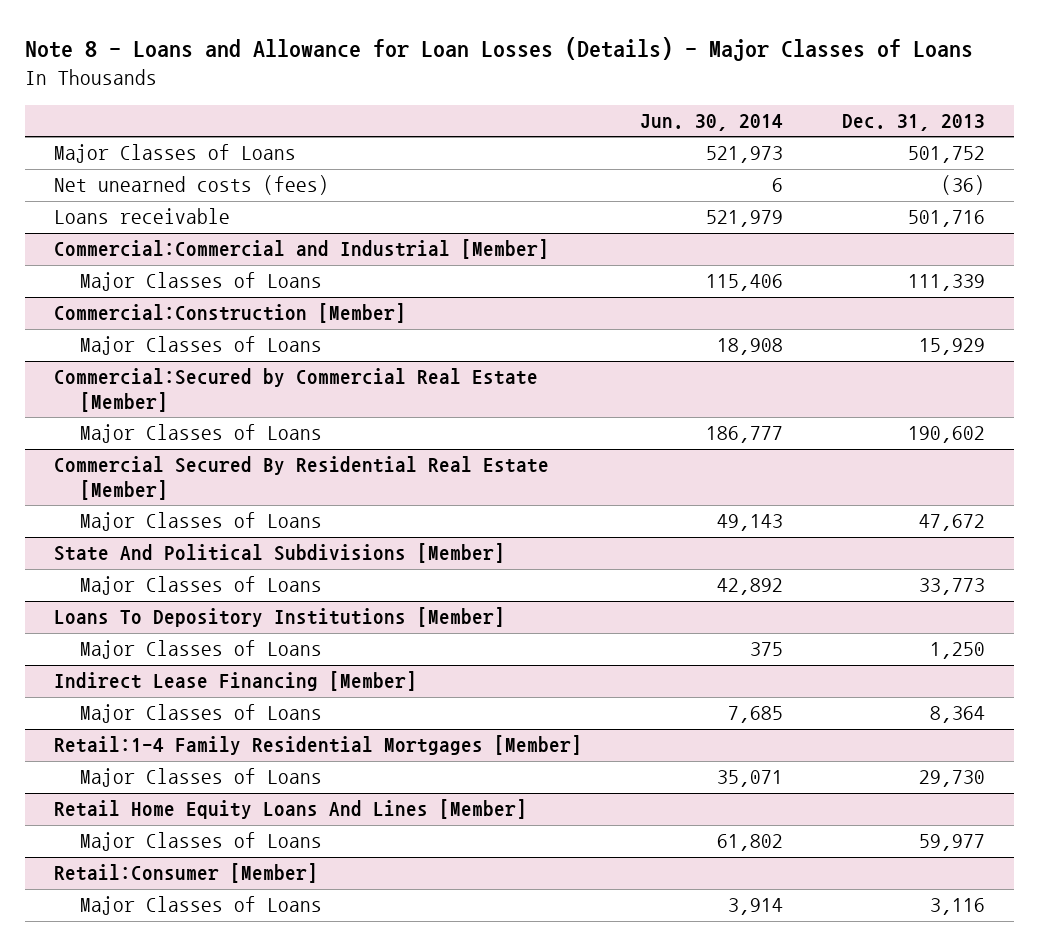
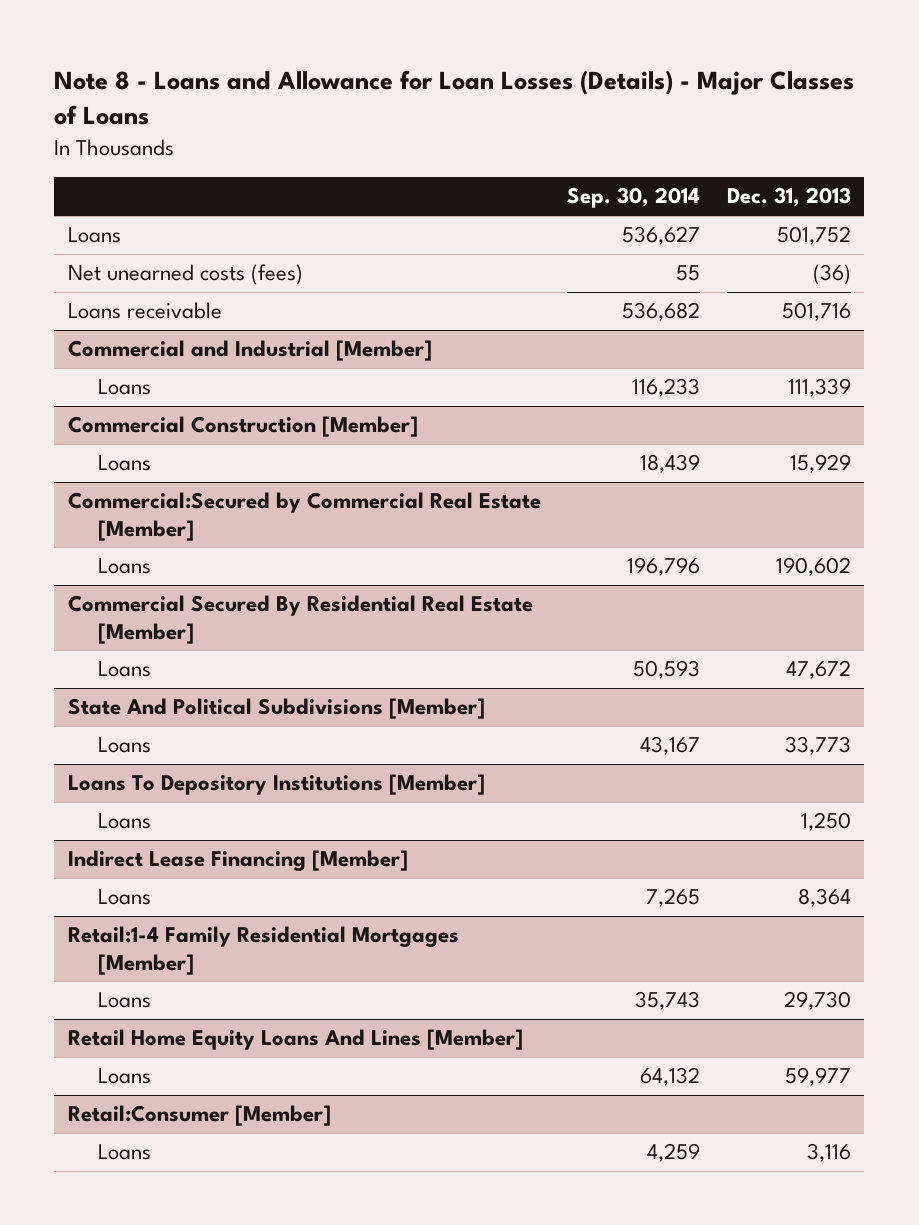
- | Jun. 30, 2014 | Dec. 31, 2013
+ | Sep. 30, 2014 | Dec. 31, 2013
- Major Classes of Loans | 521,973 | 501,752
+ Loans | 536,627 | 501,752
- Commercial:Commercial and Industrial [Member]
- Major Classes of Loans | 115,406 | 111,339
- Commercial:Construction [Member]
- Major Classes of Loans | 18,908 | 15,929
+ Commercial and Industrial [Member]
+ Loans | 116,233 | 111,339
+ Commercial Construction [Member]
+ Loans | 18,439 | 15,929
@ Commercial:Secured by Commercial Real Estate [Member]
- Major Classes of Loans | 186,777 | 190,602
+ Loans | 196,796 | 190,602
@ Commercial Secured By Residential Real Estate [Member]
- Major Classes of Loans | 49,143 | 47,672
+ Loans | 50,593 | 47,672
@ State And Political Subdivisions [Member]
- Major Classes of Loans | 42,892 | 33,773
+ Loans | 43,167 | 33,773
@ Loans To Depository Institutions [Member]
- Major Classes of Loans | 375 | 1,250
+ Loans | | 1,250
@ Indirect Lease Financing [Member]
- Major Classes of Loans | 7,685 | 8,364
+ Loans | 7,265 | 8,364
@ Retail:1-4 Family Residential Mortgages [Member]
- Major Classes of Loans | 35,071 | 29,730
+ Loans | 35,743 | 29,730
@ Retail Home Equity Loans And Lines [Member]
- Major Classes of Loans | 61,802 | 59,977
+ Loans | 64,132 | 59,977
@ Retail:Consumer [Member]
- Major Classes of Loans | 3,914 | 3,116
+ Loans | 4,259 | 3,116

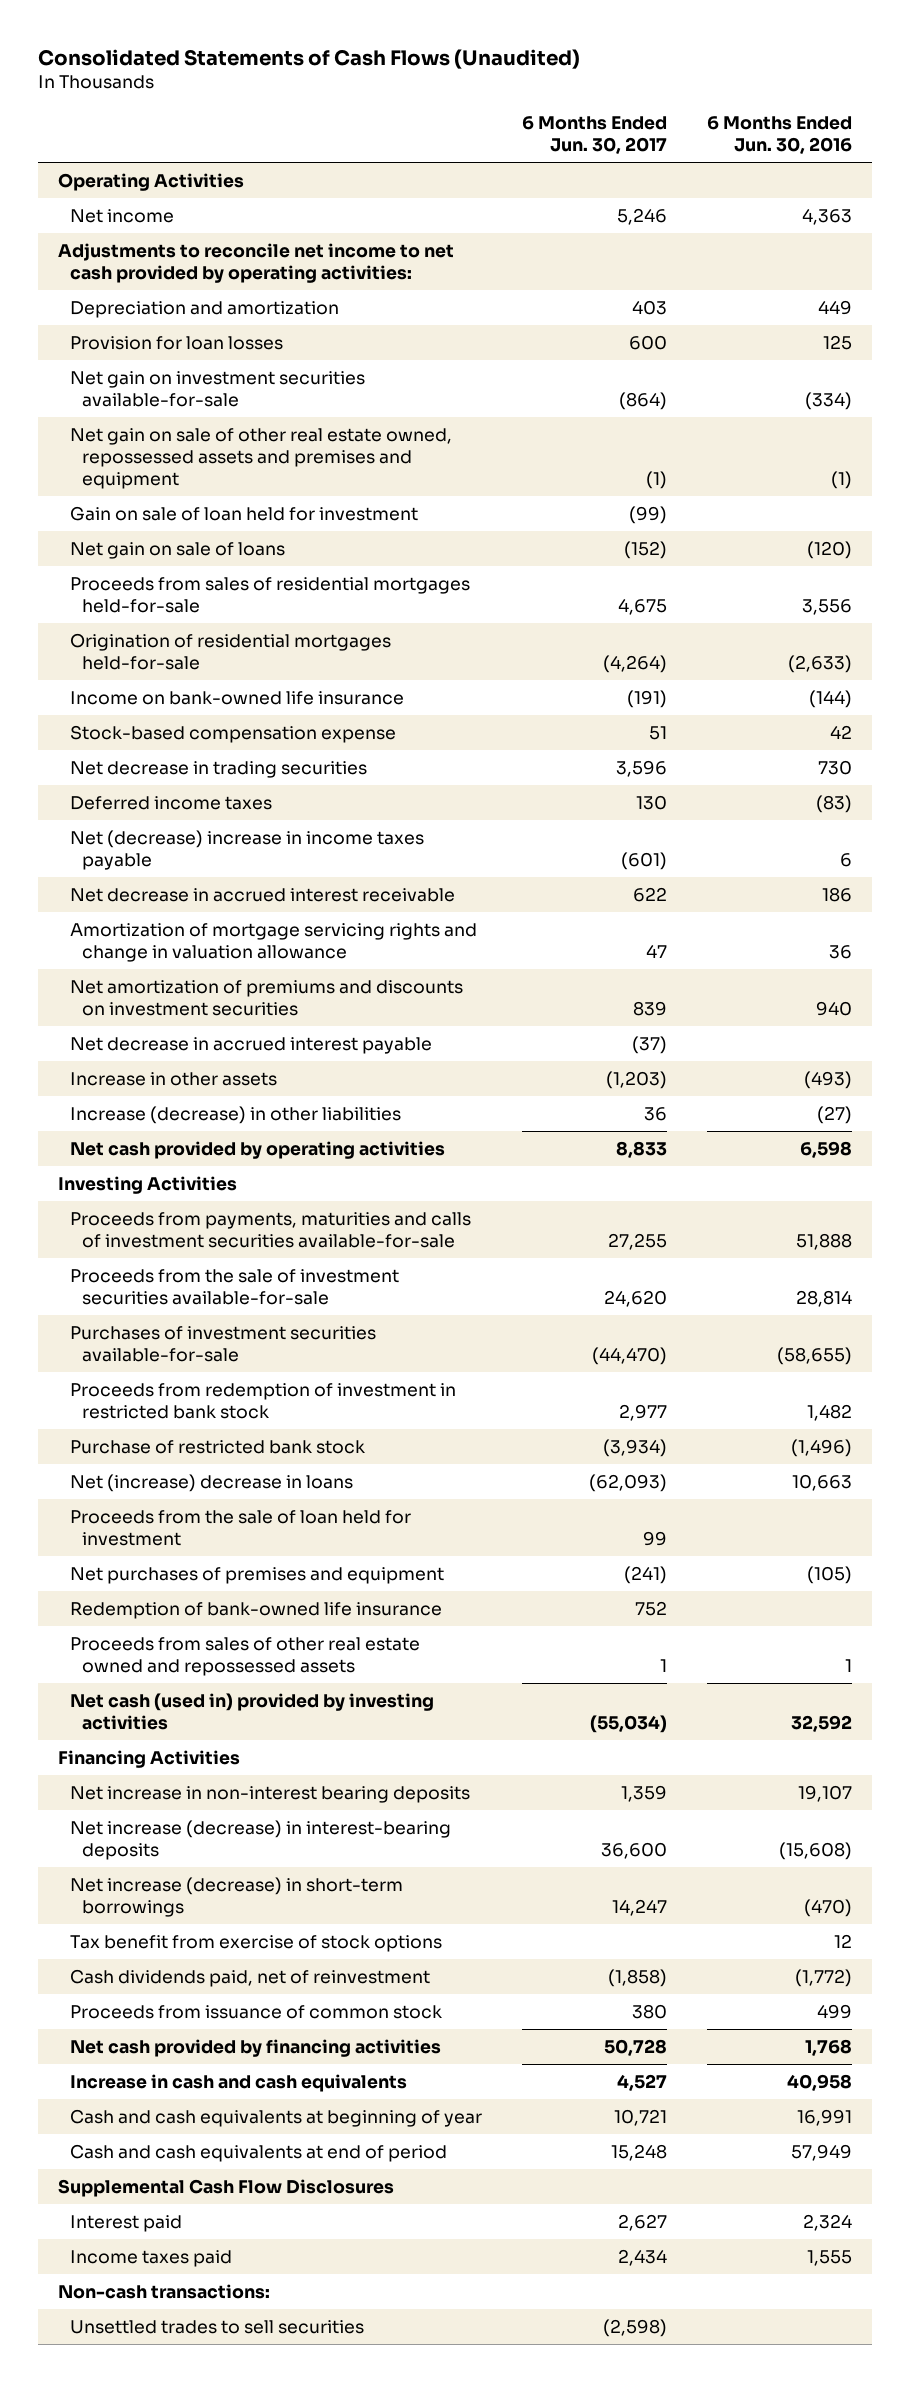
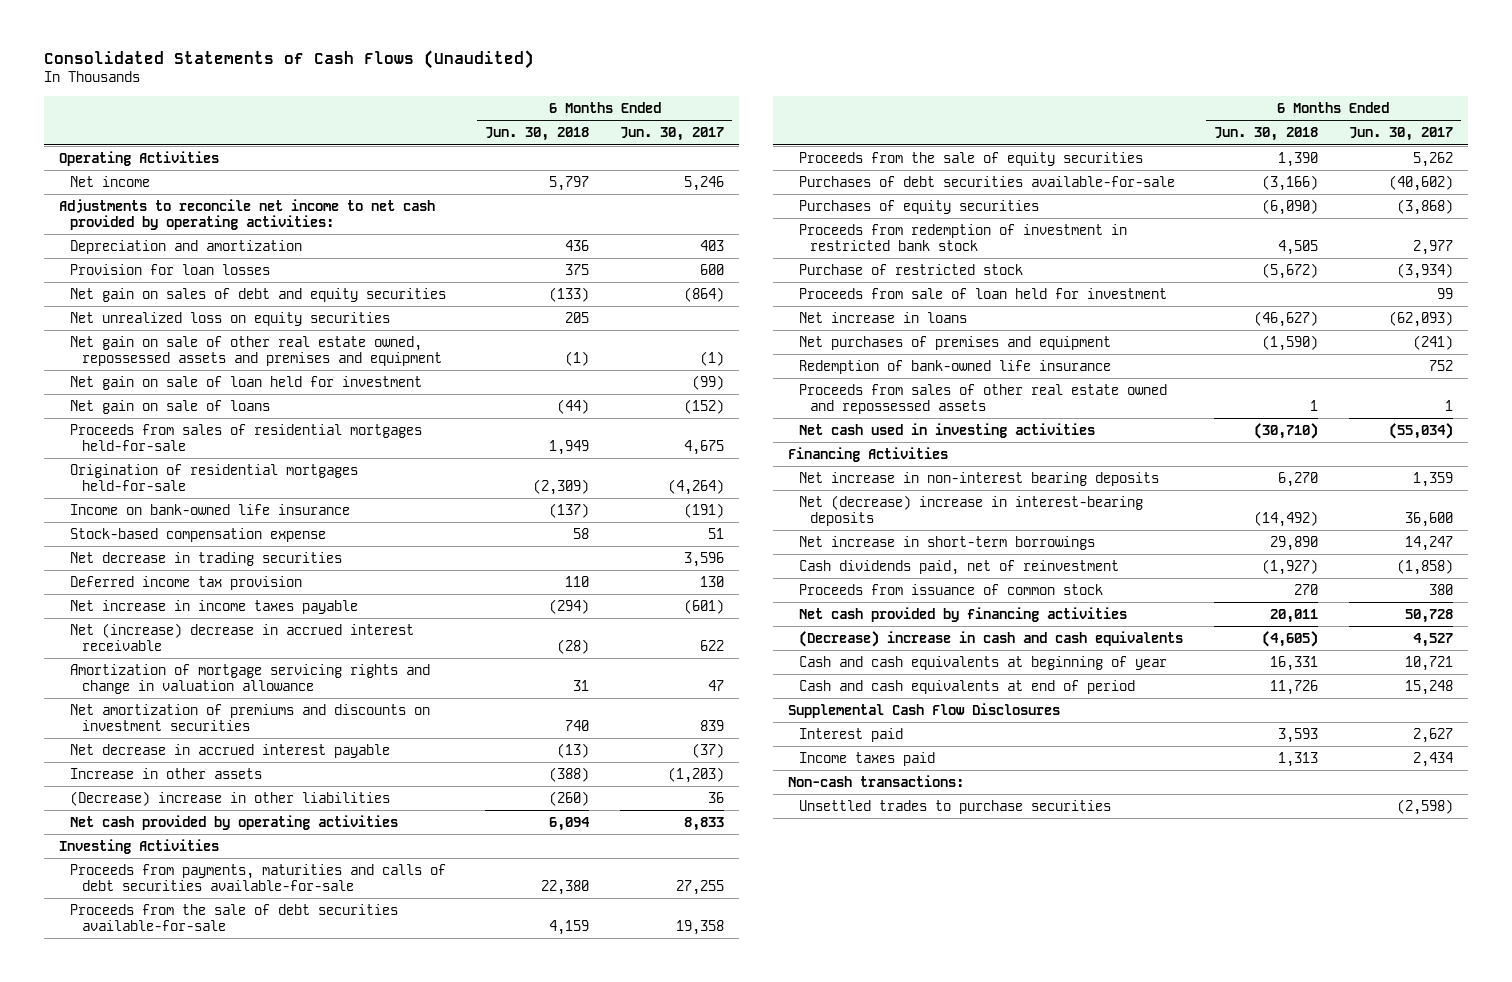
- | 6 Months Ended Jun. 30, 2017 | 6 Months Ended Jun. 30, 2016
+ | 6 Months Ended Jun. 30, 2018 | 6 Months Ended Jun. 30, 2017
- Net gain on investment securities available-for-sale | (864) | (334)
+ Net gain on sales of debt and equity securities | (133) | (864)
+ Net unrealized loss on equity securities | 205 |
- Gain on sale of loan held for investment | (99) |
+ Net gain on sale of loan held for investment | | (99)
- Deferred income taxes | 130 | (83)
- Net (decrease) increase in income taxes payable | (601) | 6
- Net decrease in accrued interest receivable | 622 | 186
+ Deferred income tax provision | 110 | 130
+ Net increase in income taxes payable | (294) | (601)
+ Net (increase) decrease in accrued interest receivable | (28) | 622
- Increase (decrease) in other liabilities | 36 | (27)
+ (Decrease) increase in other liabilities | (260) | 36
- Proceeds from payments, maturities and calls of investment securities available-for-sale | 27,255 | 51,888
- Proceeds from the sale of investment securities available-for-sale | 24,620 | 28,814
- Purchases of investment securities available-for-sale | (44,470) | (58,655)
+ Proceeds from payments, maturities and calls of debt securities available-for-sale | 22,380 | 27,255
+ Proceeds from the sale of debt securities available-for-sale | 4,159 | 19,358
+ Proceeds from the sale of equity securities | 1,390 | 5,262
+ Purchases of debt securities available-for-sale | (3,166) | (40,602)
+ Purchases of equity securities | (6,090) | (3,868)
- Purchase of restricted bank stock | (3,934) | (1,496)
- Net (increase) decrease in loans | (62,093) | 10,663
- Proceeds from the sale of loan held for investment | 99 |
+ Purchase of restricted stock | (5,672) | (3,934)
+ Proceeds from sale of loan held for investment | | 99
+ Net increase in loans | (46,627) | (62,093)
- Net cash (used in) provided by investing activities | (55,034) | 32,592
+ Net cash used in investing activities | (30,710) | (55,034)
- Net increase (decrease) in interest-bearing deposits | 36,600 | (15,608)
- Net increase (decrease) in short-term borrowings | 14,247 | (470)
- Tax benefit from exercise of stock options | | 12
+ Net (decrease) increase in interest-bearing deposits | (14,492) | 36,600
+ Net increase in short-term borrowings | 29,890 | 14,247
- Increase in cash and cash equivalents | 4,527 | 40,958
+ (Decrease) increase in cash and cash equivalents | (4,605) | 4,527
- Unsettled trades to sell securities | (2,598) |
+ Unsettled trades to purchase securities | | (2,598)

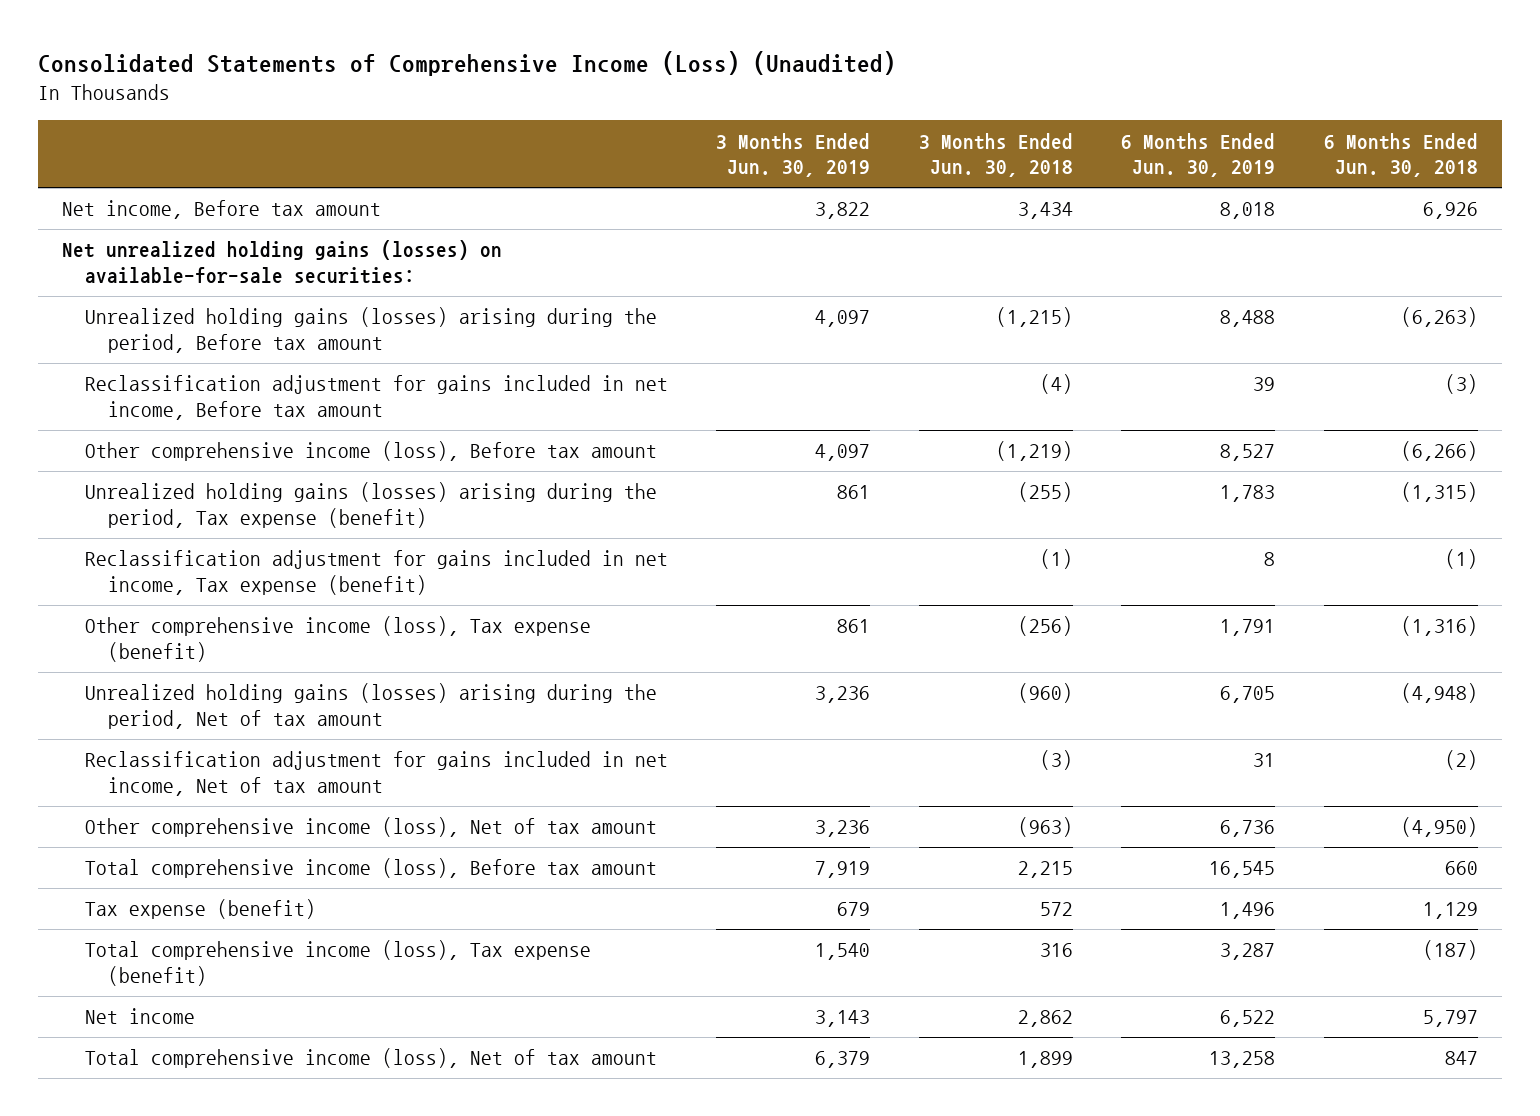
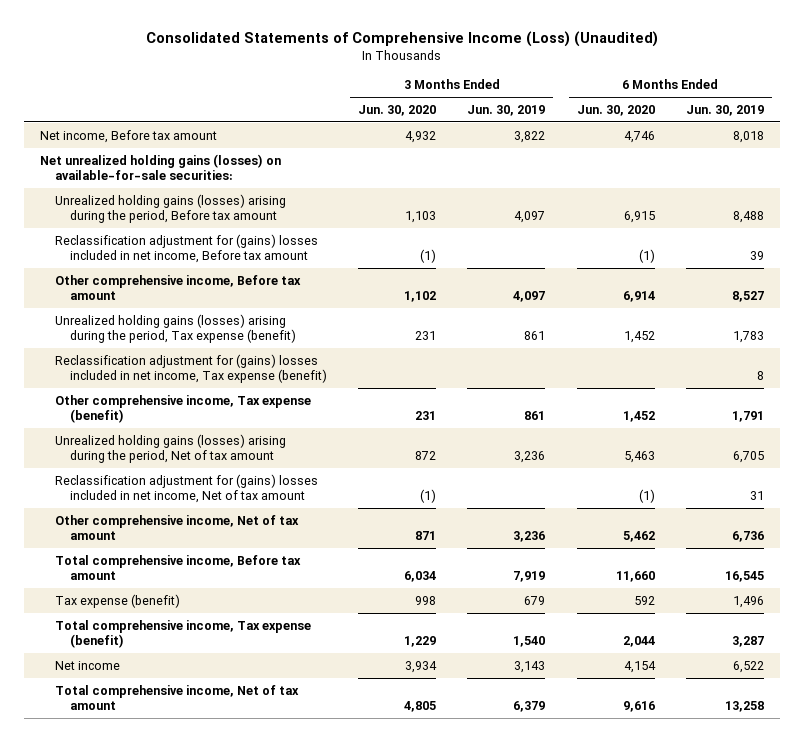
- | 3 Months Ended Jun. 30, 2019 | 3 Months Ended Jun. 30, 2018 | 6 Months Ended Jun. 30, 2019 | 6 Months Ended Jun. 30, 2018
+ | 3 Months Ended Jun. 30, 2020 | 3 Months Ended Jun. 30, 2019 | 6 Months Ended Jun. 30, 2020 | 6 Months Ended Jun. 30, 2019
- Reclassification adjustment for gains included in net income, Before tax amount | | (4) | 39 | (3)
- Other comprehensive income (loss), Before tax amount | 4,097 | (1,219) | 8,527 | (6,266)
+ Reclassification adjustment for (gains) losses included in net income, Before tax amount | (1) | | (1) | 39
+ Other comprehensive income, Before tax amount | 1,102 | 4,097 | 6,914 | 8,527
- Reclassification adjustment for gains included in net income, Tax expense (benefit) | | (1) | 8 | (1)
- Other comprehensive income (loss), Tax expense (benefit) | 861 | (256) | 1,791 | (1,316)
+ Reclassification adjustment for (gains) losses included in net income, Tax expense (benefit) | | | | 8
+ Other comprehensive income, Tax expense (benefit) | 231 | 861 | 1,452 | 1,791
- Reclassification adjustment for gains included in net income, Net of tax amount | | (3) | 31 | (2)
- Other comprehensive income (loss), Net of tax amount | 3,236 | (963) | 6,736 | (4,950)
- Total comprehensive income (loss), Before tax amount | 7,919 | 2,215 | 16,545 | 660
+ Reclassification adjustment for (gains) losses included in net income, Net of tax amount | (1) | | (1) | 31
+ Other comprehensive income, Net of tax amount | 871 | 3,236 | 5,462 | 6,736
+ Total comprehensive income, Before tax amount | 6,034 | 7,919 | 11,660 | 16,545
- Total comprehensive income (loss), Tax expense (benefit) | 1,540 | 316 | 3,287 | (187)
+ Total comprehensive income, Tax expense (benefit) | 1,229 | 1,540 | 2,044 | 3,287
- Total comprehensive income (loss), Net of tax amount | 6,379 | 1,899 | 13,258 | 847
+ Total comprehensive income, Net of tax amount | 4,805 | 6,379 | 9,616 | 13,258

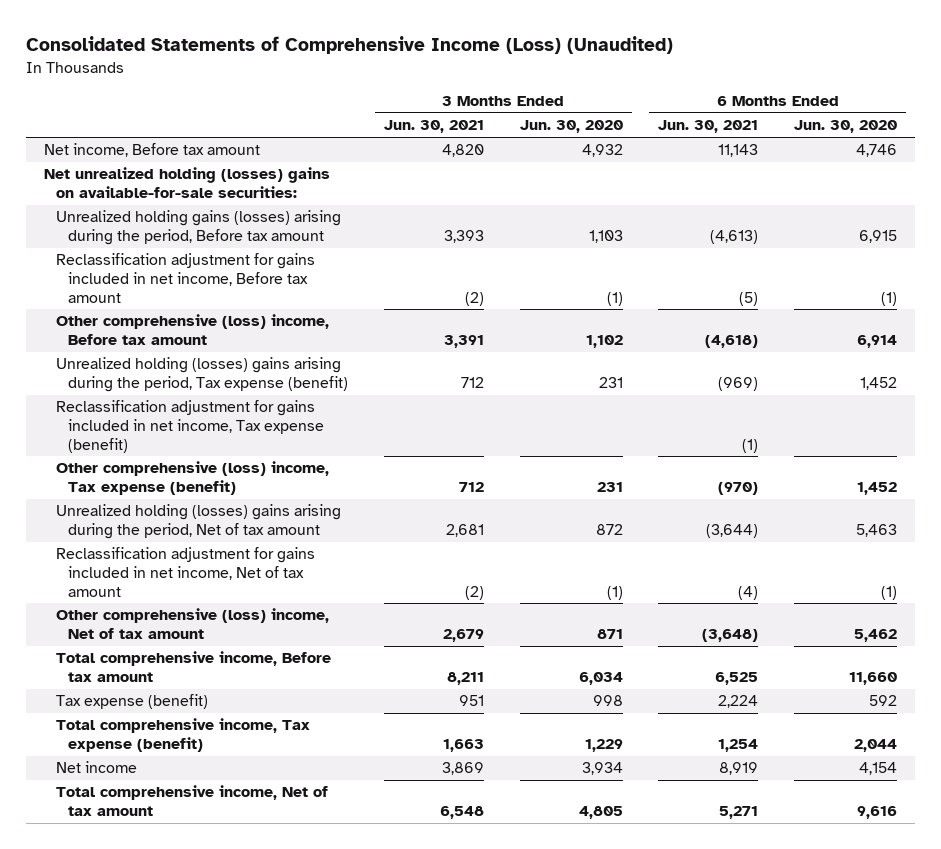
- | 3 Months Ended Jun. 30, 2020 | 3 Months Ended Jun. 30, 2019 | 6 Months Ended Jun. 30, 2020 | 6 Months Ended Jun. 30, 2019
+ | 3 Months Ended Jun. 30, 2021 | 3 Months Ended Jun. 30, 2020 | 6 Months Ended Jun. 30, 2021 | 6 Months Ended Jun. 30, 2020
- Net unrealized holding gains (losses) on available-for-sale securities:
+ Net unrealized holding (losses) gains on available-for-sale securities:
- Reclassification adjustment for (gains) losses included in net income, Before tax amount | (1) | | (1) | 39
- Other comprehensive income, Before tax amount | 1,102 | 4,097 | 6,914 | 8,527
- Unrealized holding gains (losses) arising during the period, Tax expense (benefit) | 231 | 861 | 1,452 | 1,783
- Reclassification adjustment for (gains) losses included in net income, Tax expense (benefit) | | | | 8
- Other comprehensive income, Tax expense (benefit) | 231 | 861 | 1,452 | 1,791
- Unrealized holding gains (losses) arising during the period, Net of tax amount | 872 | 3,236 | 5,463 | 6,705
- Reclassification adjustment for (gains) losses included in net income, Net of tax amount | (1) | | (1) | 31
- Other comprehensive income, Net of tax amount | 871 | 3,236 | 5,462 | 6,736
+ Reclassification adjustment for gains included in net income, Before tax amount | (2) | (1) | (5) | (1)
+ Other comprehensive (loss) income, Before tax amount | 3,391 | 1,102 | (4,618) | 6,914
+ Unrealized holding (losses) gains arising during the period, Tax expense (benefit) | 712 | 231 | (969) | 1,452
+ Reclassification adjustment for gains included in net income, Tax expense (benefit) | | | (1) |
+ Other comprehensive (loss) income, Tax expense (benefit) | 712 | 231 | (970) | 1,452
+ Unrealized holding (losses) gains arising during the period, Net of tax amount | 2,681 | 872 | (3,644) | 5,463
+ Reclassification adjustment for gains included in net income, Net of tax amount | (2) | (1) | (4) | (1)
+ Other comprehensive (loss) income, Net of tax amount | 2,679 | 871 | (3,648) | 5,462

